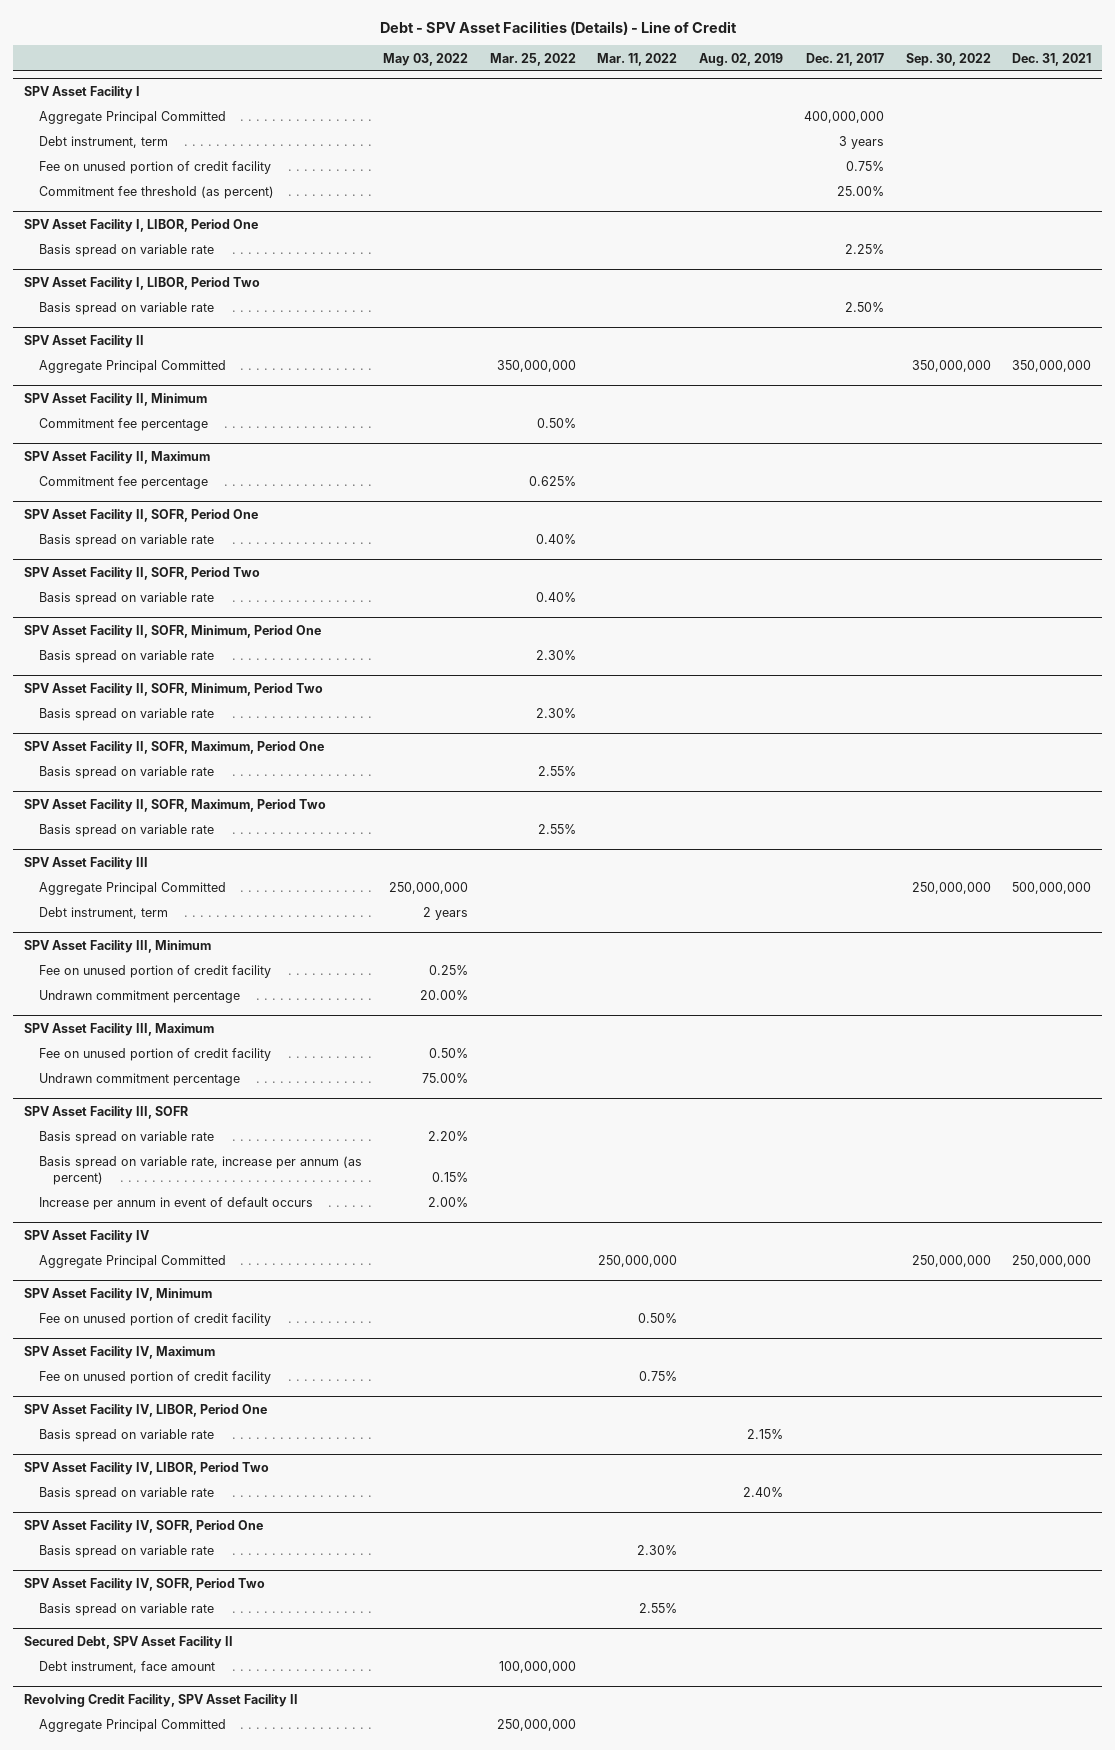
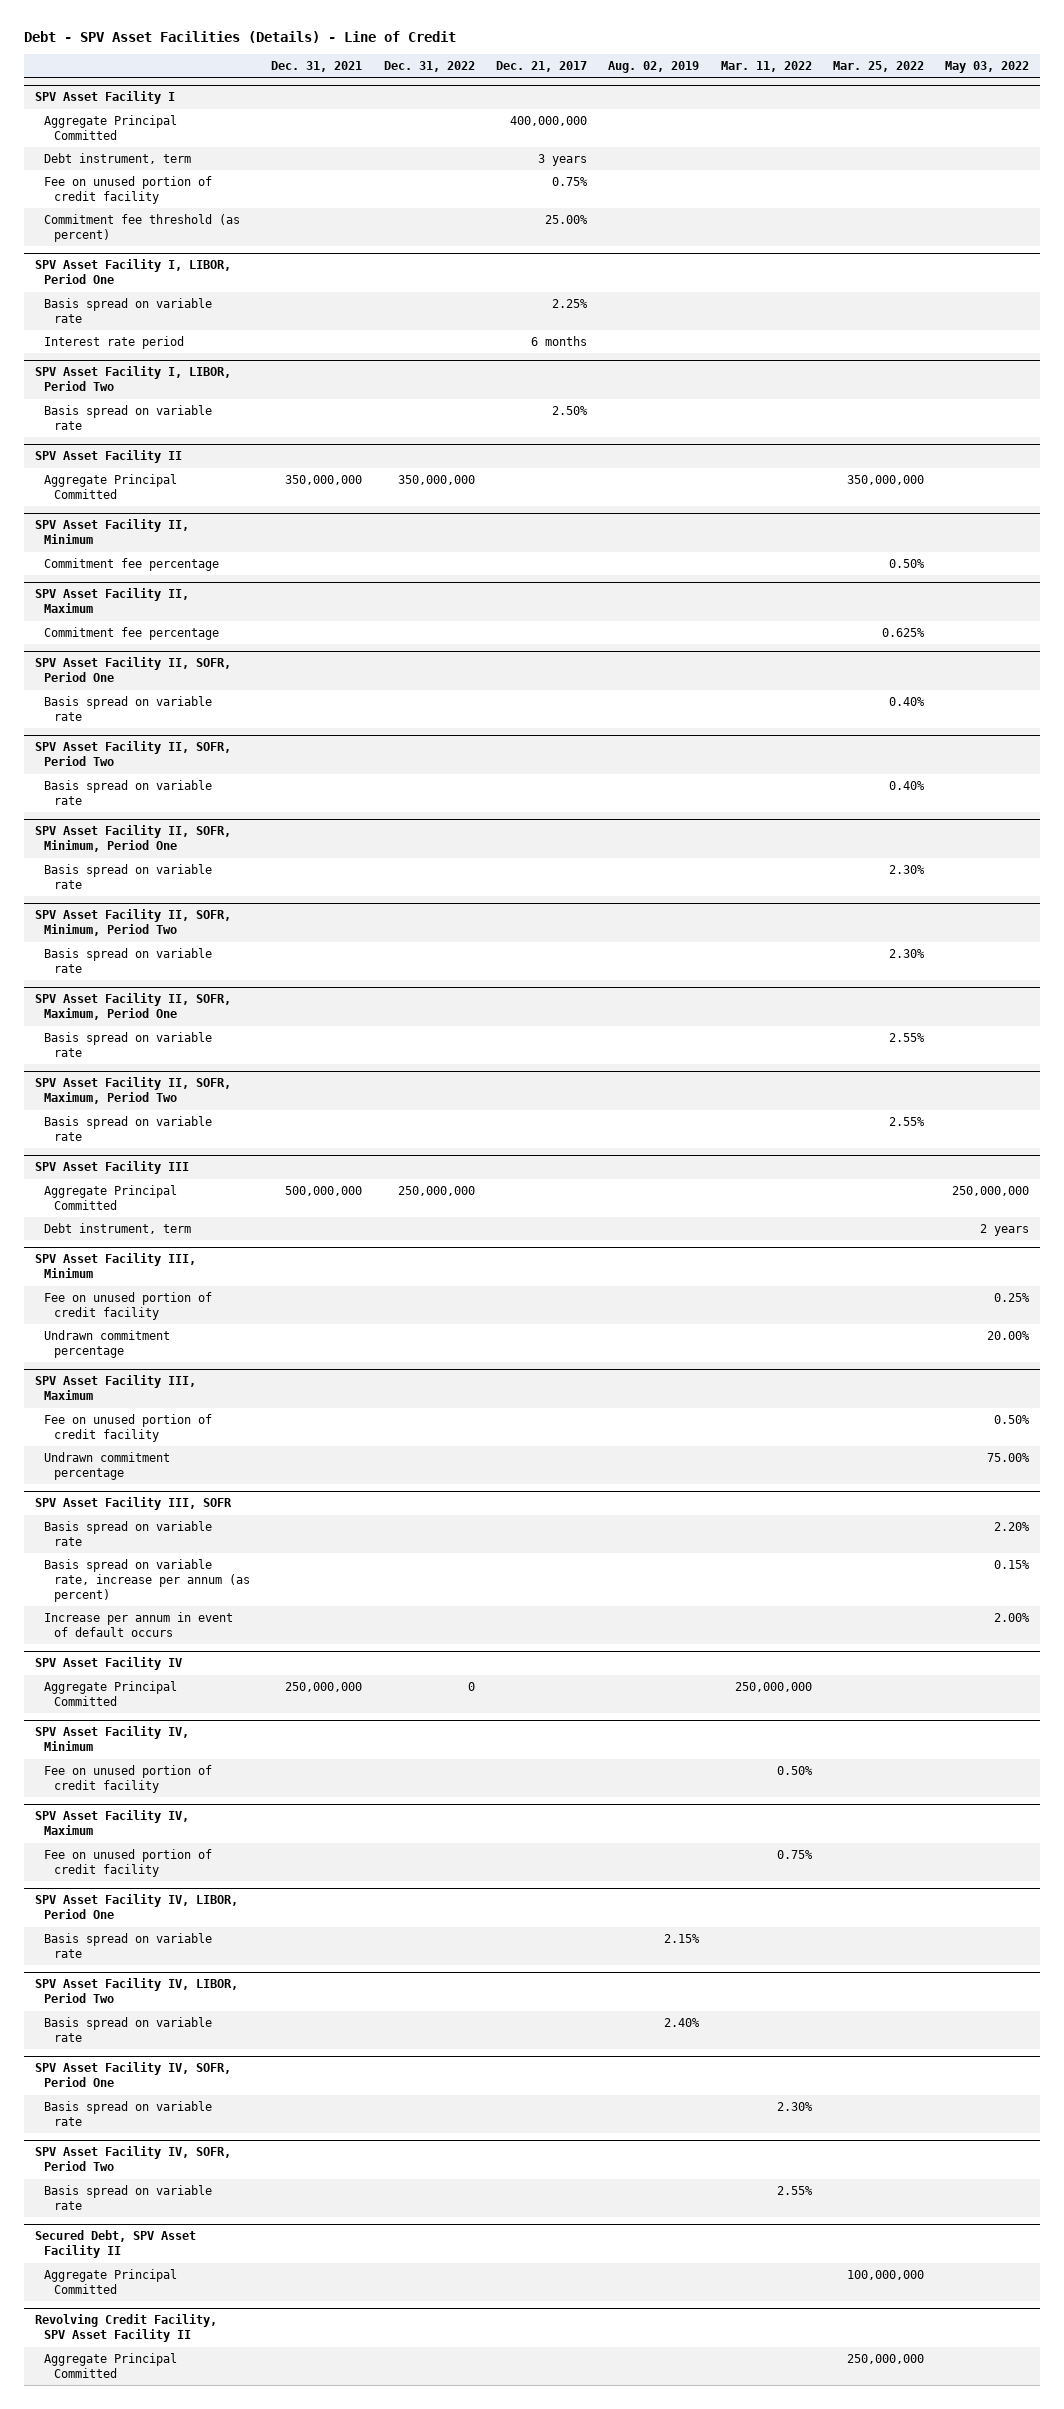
- | May 03, 2022 | Mar. 25, 2022 | Mar. 11, 2022 | Aug. 02, 2019 | Dec. 21, 2017 | Sep. 30, 2022 | Dec. 31, 2021
+ | Dec. 31, 2021 | Dec. 31, 2022 | Dec. 21, 2017 | Aug. 02, 2019 | Mar. 11, 2022 | Mar. 25, 2022 | May 03, 2022
@ SPV Asset Facility I, LIBOR, Period One
+ Interest rate period | | | 6 months | | | |
@ Secured Debt, SPV Asset Facility II
- Debt instrument, face amount | | 100,000,000 | | | | |
+ Aggregate Principal Committed | | | | | | 100,000,000 |

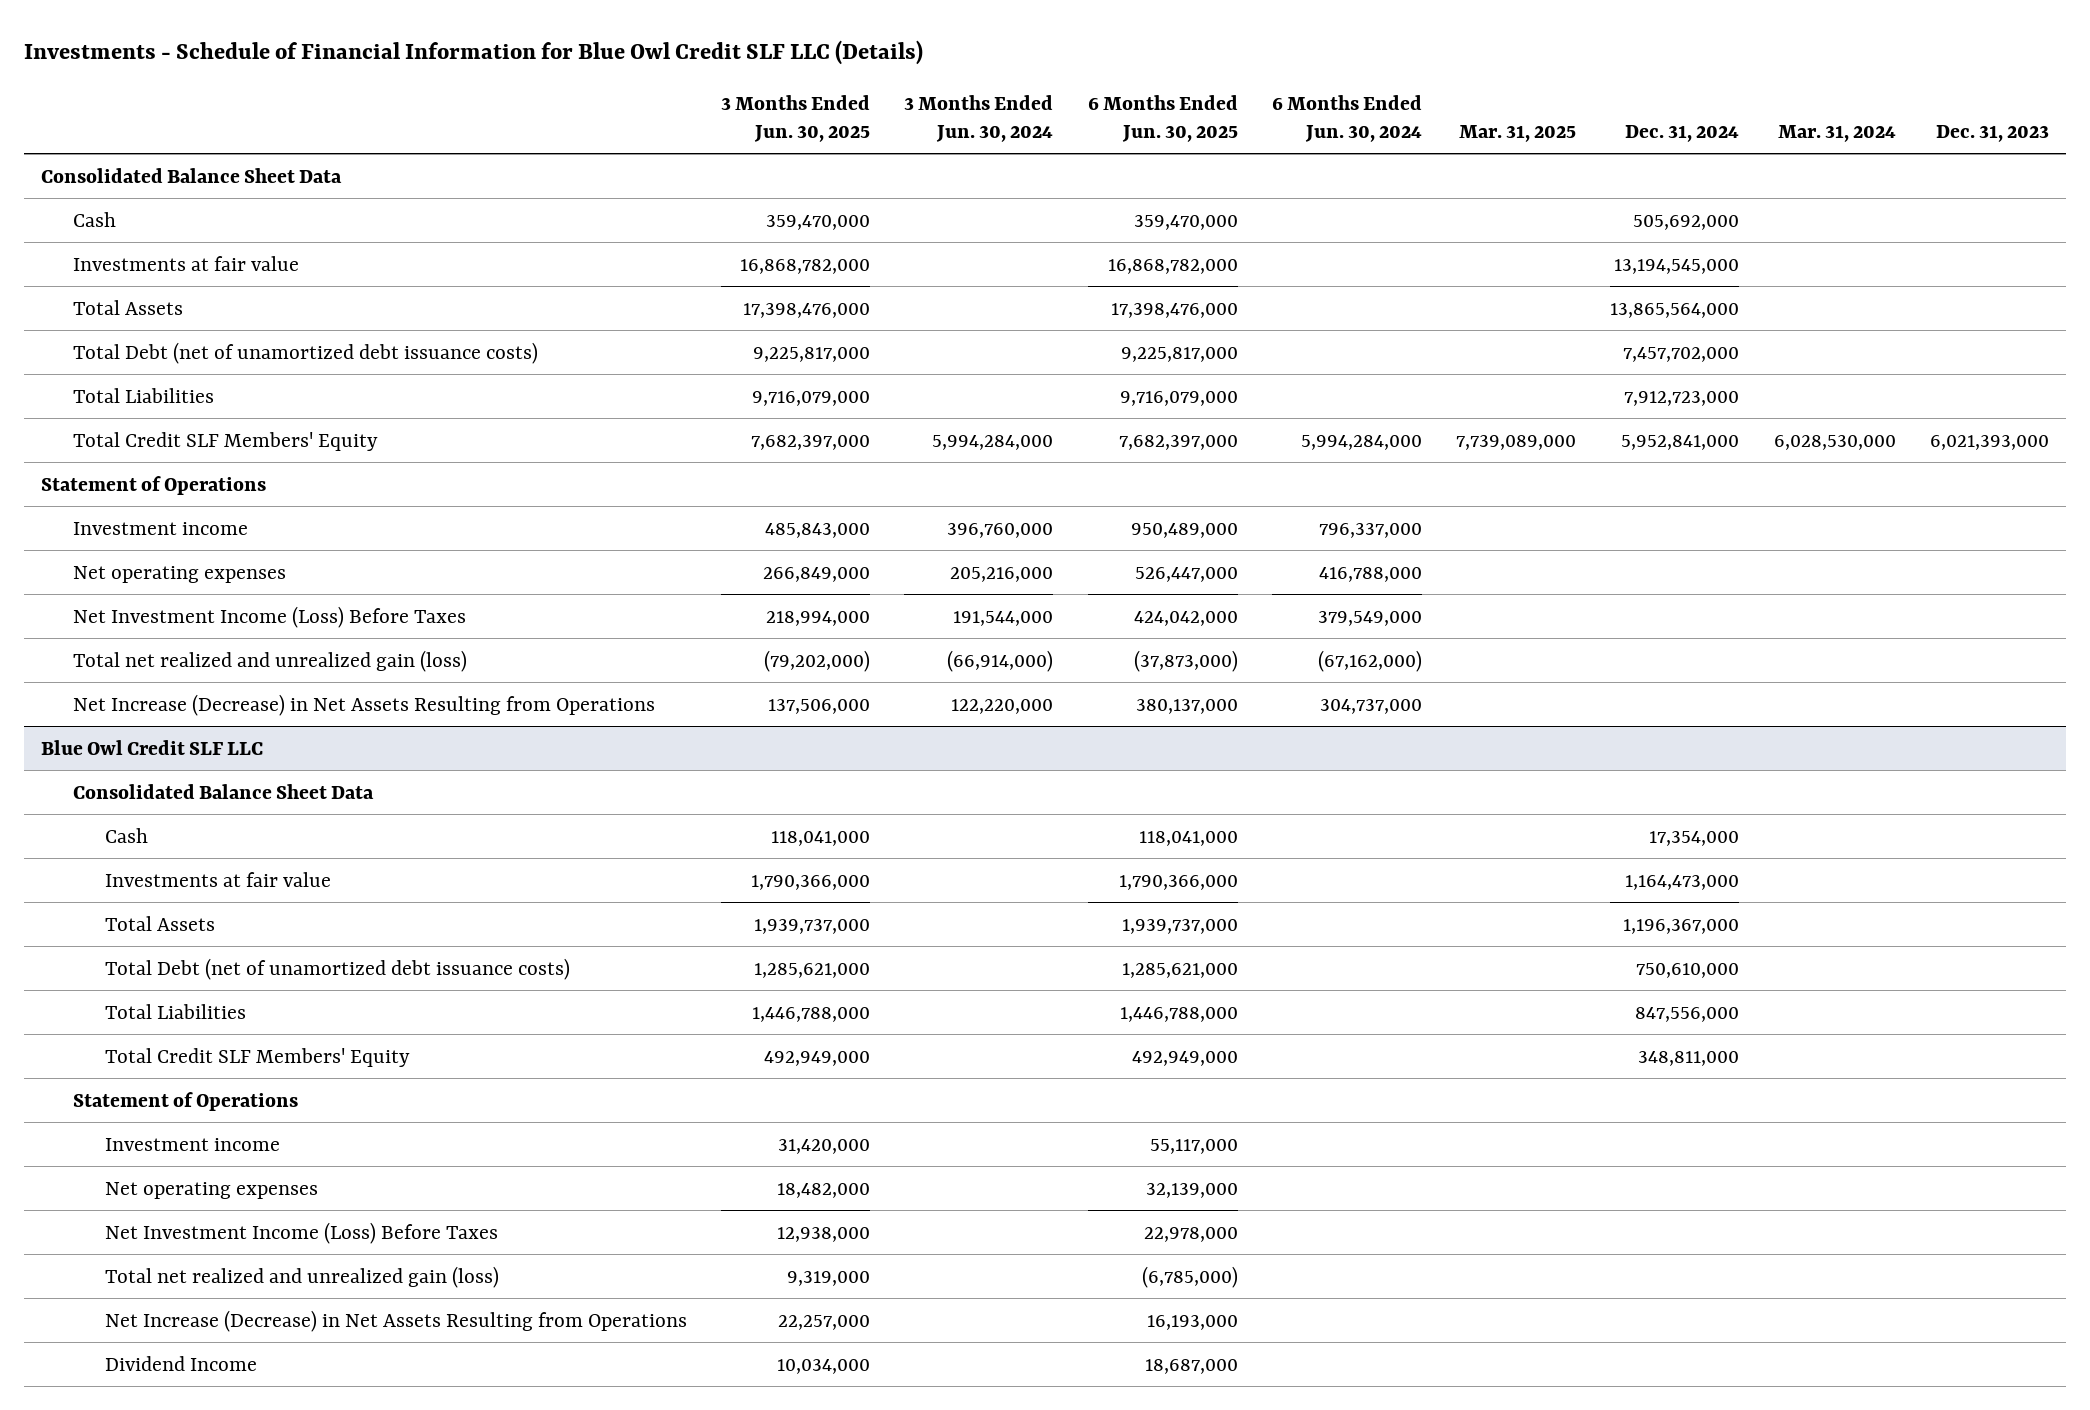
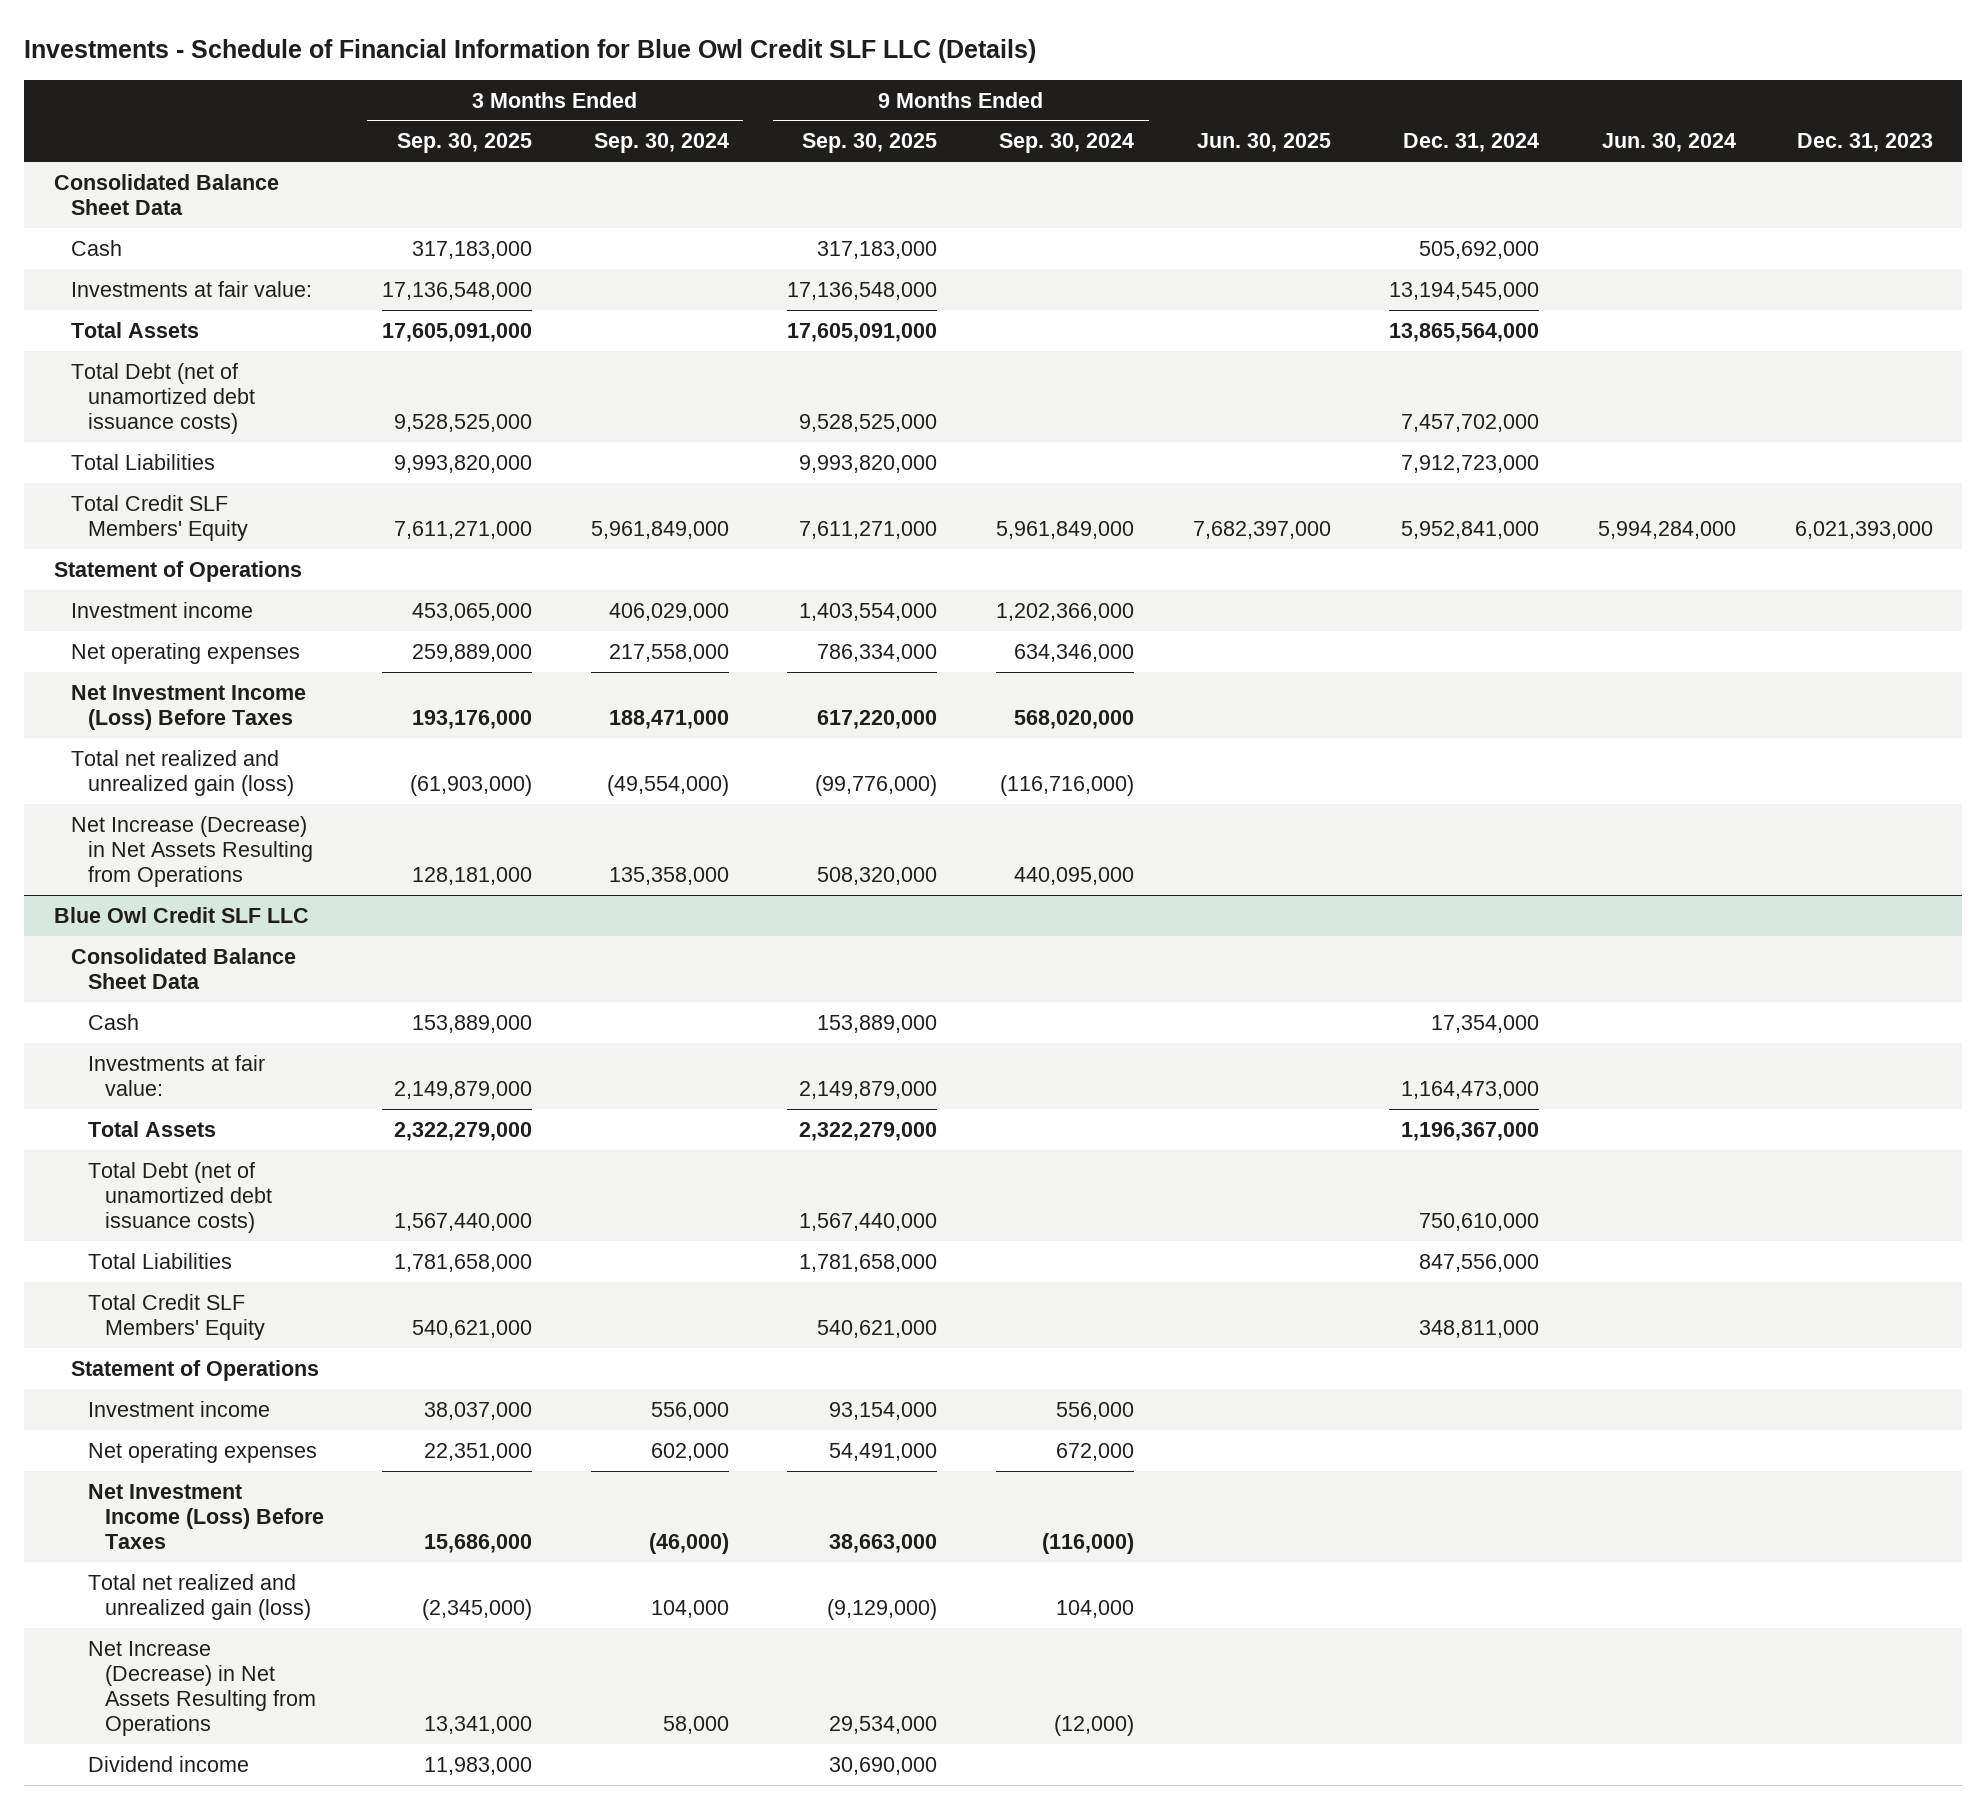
- | 3 Months Ended Jun. 30, 2025 | 3 Months Ended Jun. 30, 2024 | 6 Months Ended Jun. 30, 2025 | 6 Months Ended Jun. 30, 2024 | Mar. 31, 2025 | Dec. 31, 2024 | Mar. 31, 2024 | Dec. 31, 2023
+ | 3 Months Ended Sep. 30, 2025 | 3 Months Ended Sep. 30, 2024 | 9 Months Ended Sep. 30, 2025 | 9 Months Ended Sep. 30, 2024 | Jun. 30, 2025 | Dec. 31, 2024 | Jun. 30, 2024 | Dec. 31, 2023
- Investments at fair value | 16,868,782,000 | | 16,868,782,000 | | | 13,194,545,000 | |
+ Investments at fair value: | 17,136,548,000 | | 17,136,548,000 | | | 13,194,545,000 | |
@ Blue Owl Credit SLF LLC
- Investments at fair value | 1,790,366,000 | | 1,790,366,000 | | | 1,164,473,000 | |
+ Investments at fair value: | 2,149,879,000 | | 2,149,879,000 | | | 1,164,473,000 | |
- Dividend Income | 10,034,000 | | 18,687,000 | | | | |
+ Dividend income | 11,983,000 | | 30,690,000 | | | | |

